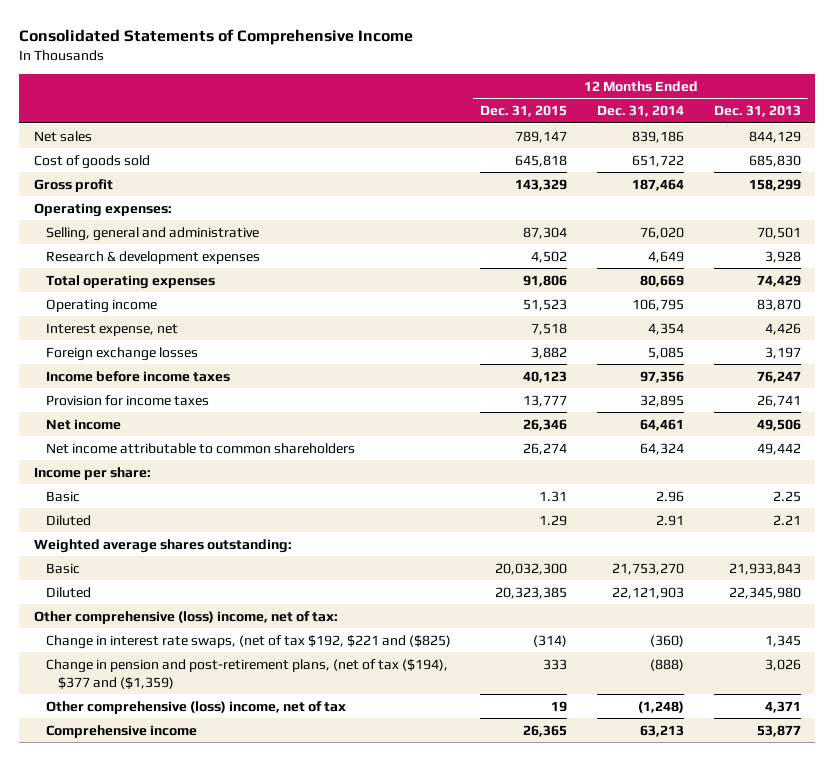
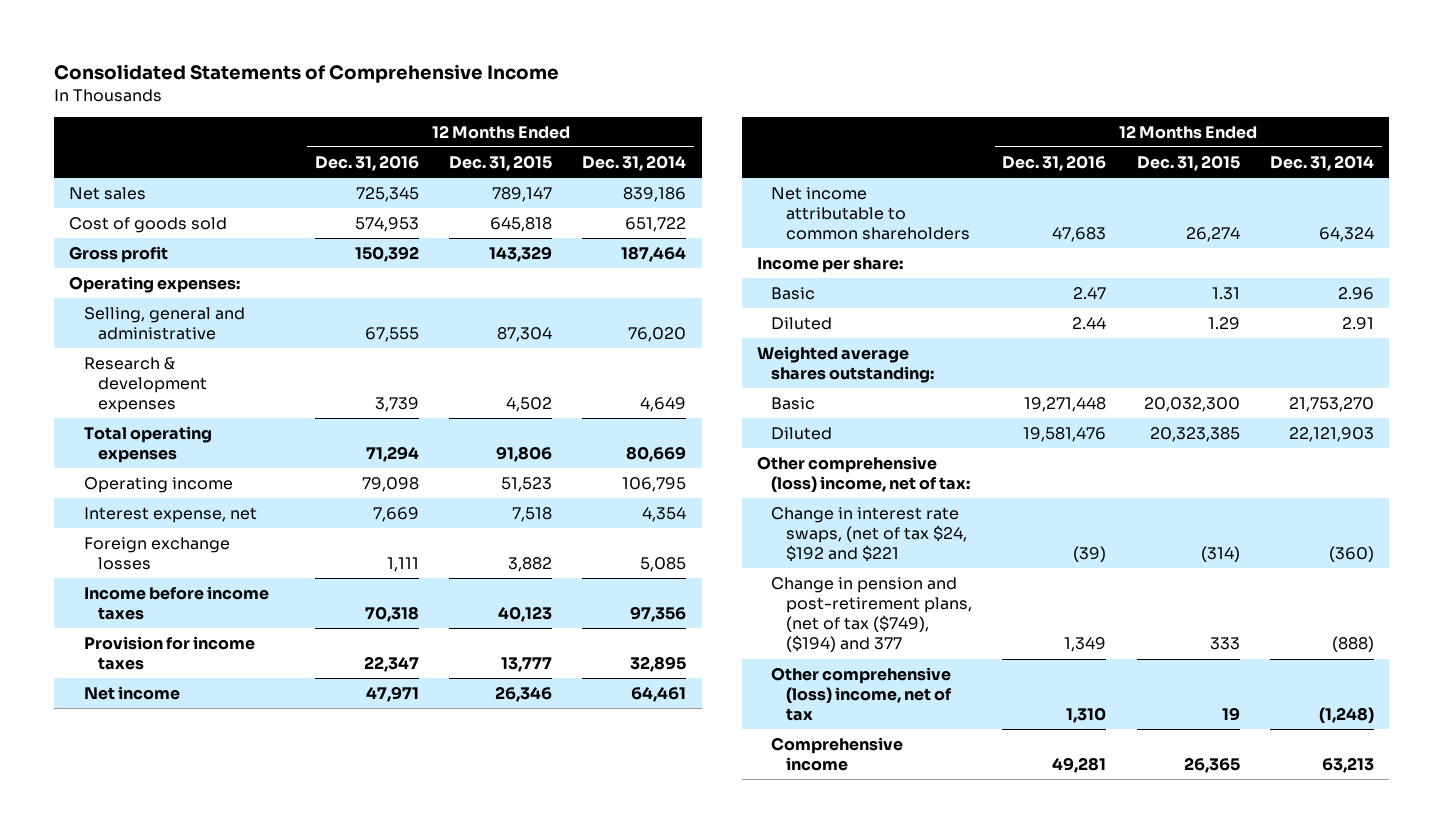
- | 12 Months Ended Dec. 31, 2015 | 12 Months Ended Dec. 31, 2014 | 12 Months Ended Dec. 31, 2013
+ | 12 Months Ended Dec. 31, 2016 | 12 Months Ended Dec. 31, 2015 | 12 Months Ended Dec. 31, 2014
- Change in interest rate swaps, (net of tax $192, $221 and ($825) | (314) | (360) | 1,345
- Change in pension and post-retirement plans, (net of tax ($194), $377 and ($1,359) | 333 | (888) | 3,026
+ Change in interest rate swaps, (net of tax $24, $192 and $221 | (39) | (314) | (360)
+ Change in pension and post-retirement plans, (net of tax ($749), ($194) and 377 | 1,349 | 333 | (888)

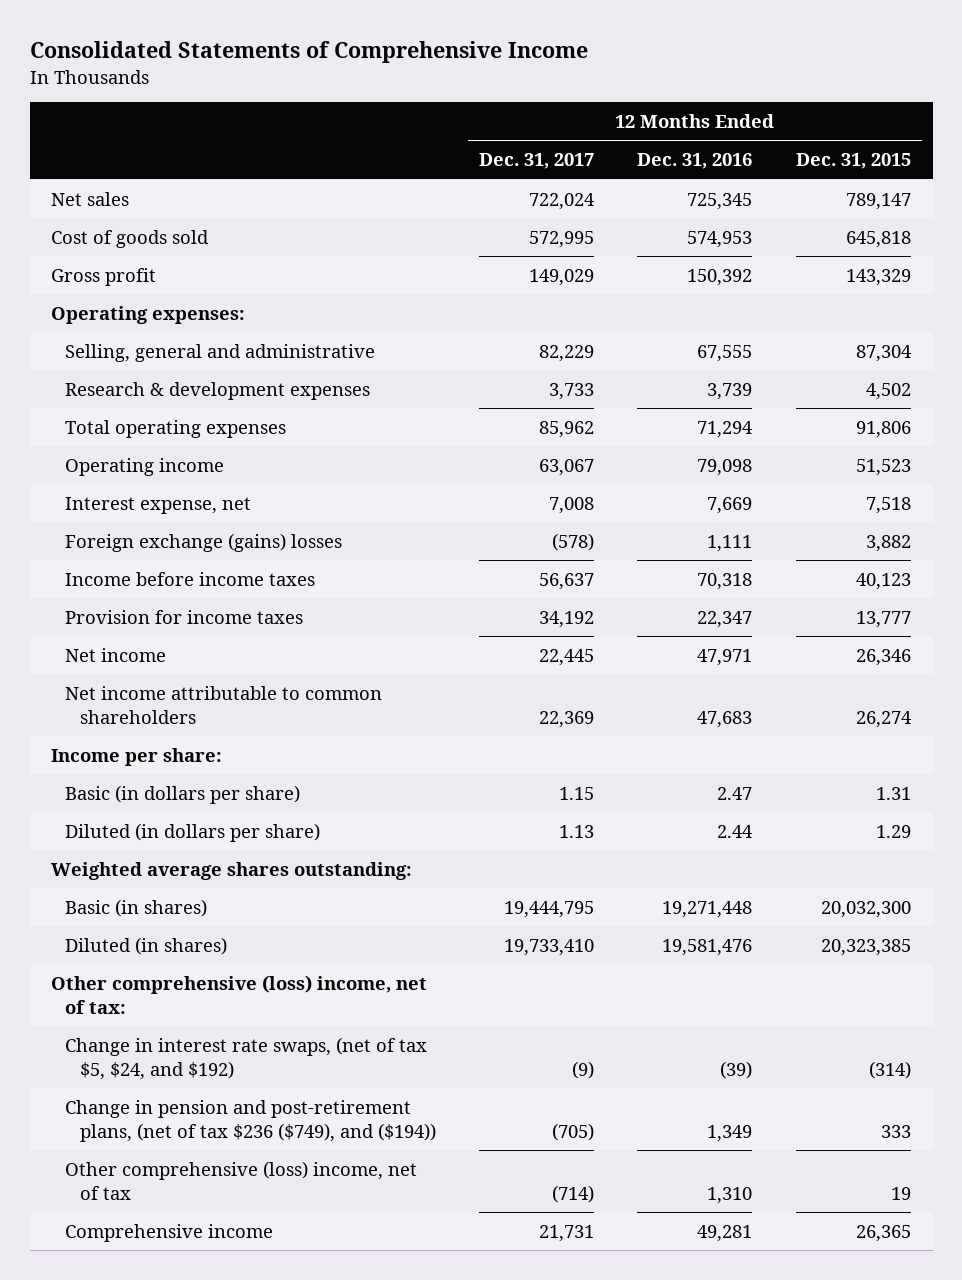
- | 12 Months Ended Dec. 31, 2016 | 12 Months Ended Dec. 31, 2015 | 12 Months Ended Dec. 31, 2014
+ | 12 Months Ended Dec. 31, 2017 | 12 Months Ended Dec. 31, 2016 | 12 Months Ended Dec. 31, 2015
- Foreign exchange losses | 1,111 | 3,882 | 5,085
+ Foreign exchange (gains) losses | (578) | 1,111 | 3,882
- Basic | 2.47 | 1.31 | 2.96
- Diluted | 2.44 | 1.29 | 2.91
+ Basic (in dollars per share) | 1.15 | 2.47 | 1.31
+ Diluted (in dollars per share) | 1.13 | 2.44 | 1.29
- Basic | 19,271,448 | 20,032,300 | 21,753,270
- Diluted | 19,581,476 | 20,323,385 | 22,121,903
+ Basic (in shares) | 19,444,795 | 19,271,448 | 20,032,300
+ Diluted (in shares) | 19,733,410 | 19,581,476 | 20,323,385
- Change in interest rate swaps, (net of tax $24, $192 and $221 | (39) | (314) | (360)
- Change in pension and post-retirement plans, (net of tax ($749), ($194) and 377 | 1,349 | 333 | (888)
+ Change in interest rate swaps, (net of tax $5, $24, and $192) | (9) | (39) | (314)
+ Change in pension and post-retirement plans, (net of tax $236 ($749), and ($194)) | (705) | 1,349 | 333

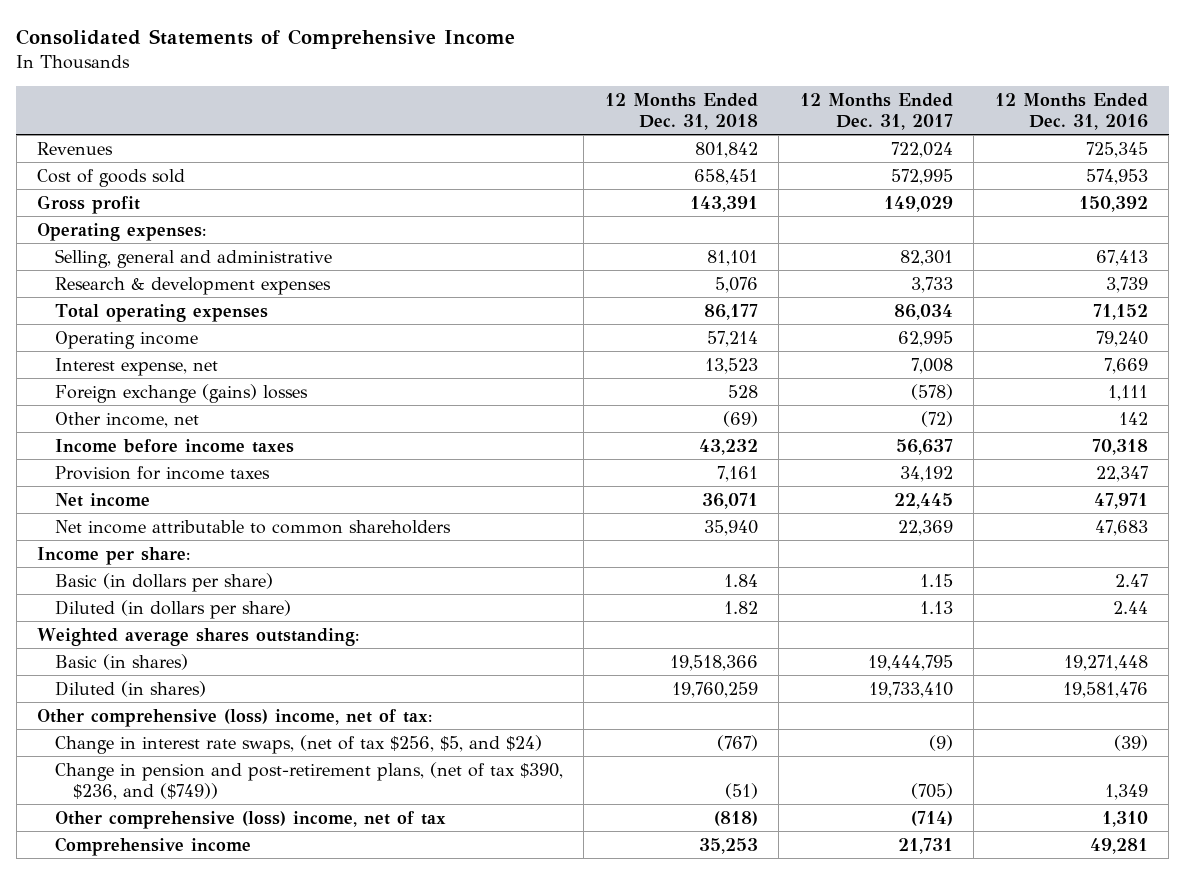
- | 12 Months Ended Dec. 31, 2017 | 12 Months Ended Dec. 31, 2016 | 12 Months Ended Dec. 31, 2015
+ | 12 Months Ended Dec. 31, 2018 | 12 Months Ended Dec. 31, 2017 | 12 Months Ended Dec. 31, 2016
- Net sales | 722,024 | 725,345 | 789,147
+ Revenues | 801,842 | 722,024 | 725,345
- Selling, general and administrative | 82,229 | 67,555 | 87,304
+ Selling, general and administrative | 81,101 | 82,301 | 67,413
- Total operating expenses | 85,962 | 71,294 | 91,806
- Operating income | 63,067 | 79,098 | 51,523
+ Total operating expenses | 86,177 | 86,034 | 71,152
+ Operating income | 57,214 | 62,995 | 79,240
+ Other income, net | (69) | (72) | 142
- Change in interest rate swaps, (net of tax $5, $24, and $192) | (9) | (39) | (314)
- Change in pension and post-retirement plans, (net of tax $236 ($749), and ($194)) | (705) | 1,349 | 333
+ Change in interest rate swaps, (net of tax $256, $5, and $24) | (767) | (9) | (39)
+ Change in pension and post-retirement plans, (net of tax $390, $236, and ($749)) | (51) | (705) | 1,349

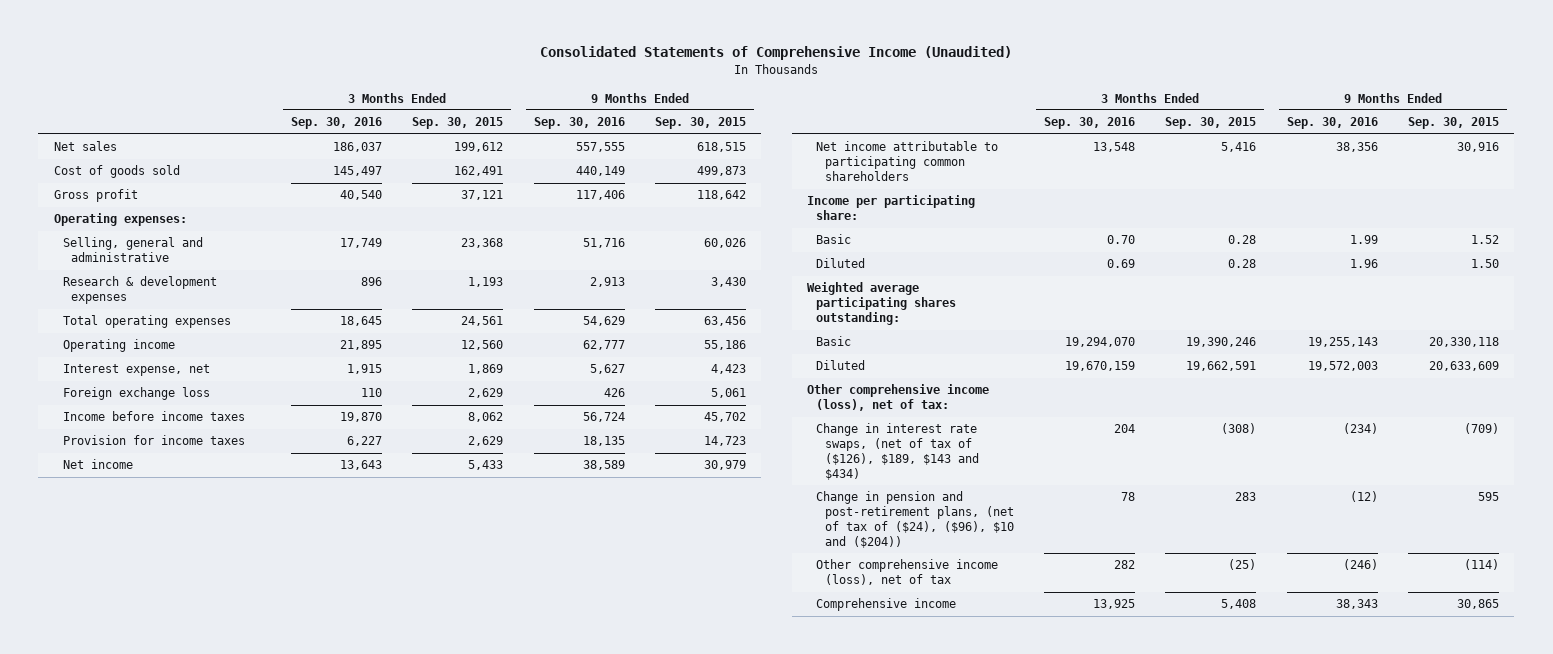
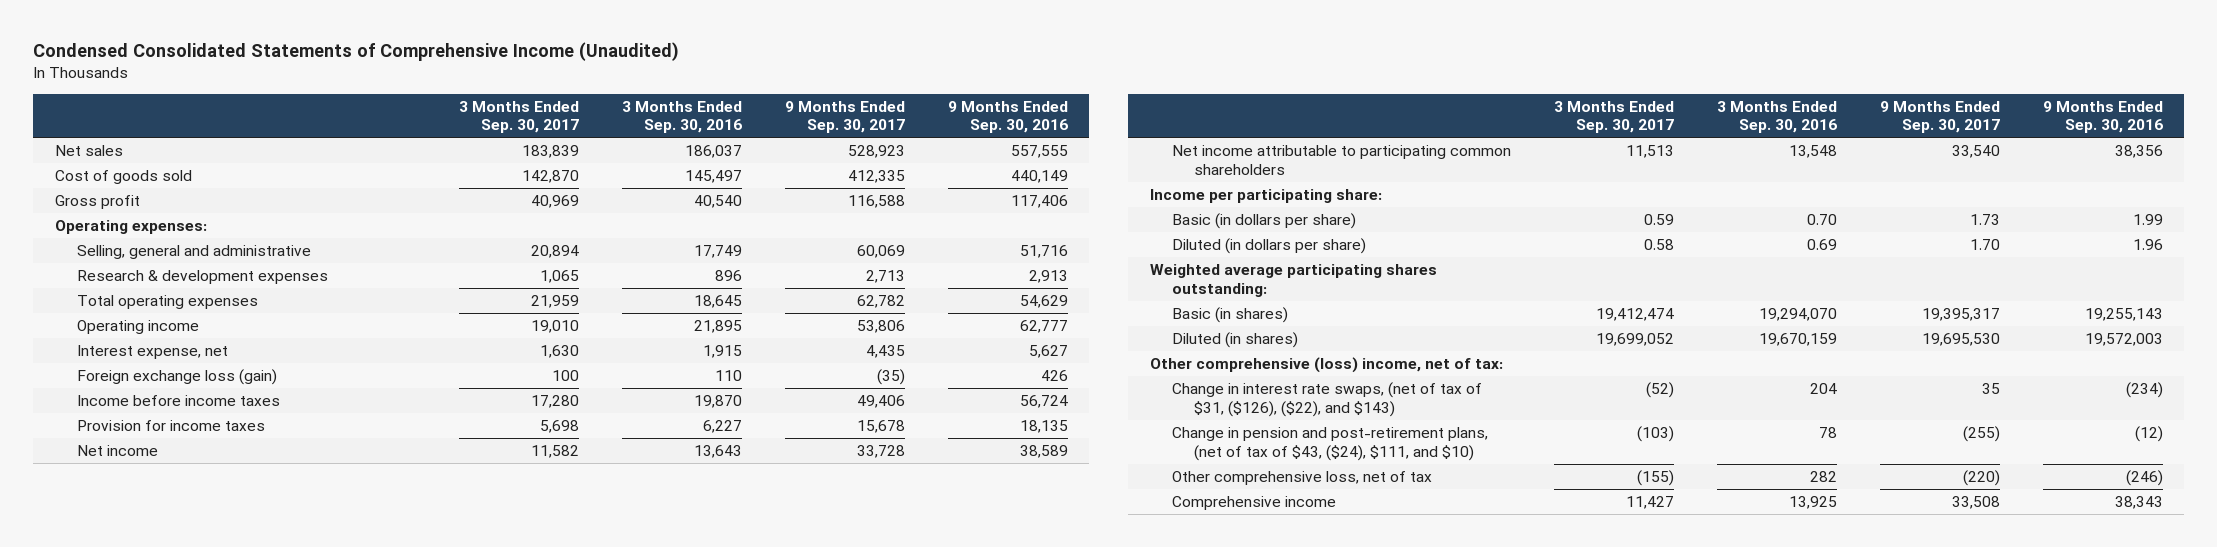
- Consolidated Statements of Comprehensive Income (Unaudited)
+ Condensed Consolidated Statements of Comprehensive Income (Unaudited)
- | 3 Months Ended Sep. 30, 2016 | 3 Months Ended Sep. 30, 2015 | 9 Months Ended Sep. 30, 2016 | 9 Months Ended Sep. 30, 2015
+ | 3 Months Ended Sep. 30, 2017 | 3 Months Ended Sep. 30, 2016 | 9 Months Ended Sep. 30, 2017 | 9 Months Ended Sep. 30, 2016
- Foreign exchange loss | 110 | 2,629 | 426 | 5,061
+ Foreign exchange loss (gain) | 100 | 110 | (35) | 426
- Basic | 0.70 | 0.28 | 1.99 | 1.52
- Diluted | 0.69 | 0.28 | 1.96 | 1.50
+ Basic (in dollars per share) | 0.59 | 0.70 | 1.73 | 1.99
+ Diluted (in dollars per share) | 0.58 | 0.69 | 1.70 | 1.96
- Basic | 19,294,070 | 19,390,246 | 19,255,143 | 20,330,118
- Diluted | 19,670,159 | 19,662,591 | 19,572,003 | 20,633,609
- Other comprehensive income (loss), net of tax:
- Change in interest rate swaps, (net of tax of ($126), $189, $143 and $434) | 204 | (308) | (234) | (709)
- Change in pension and post-retirement plans, (net of tax of ($24), ($96), $10 and ($204)) | 78 | 283 | (12) | 595
- Other comprehensive income (loss), net of tax | 282 | (25) | (246) | (114)
+ Basic (in shares) | 19,412,474 | 19,294,070 | 19,395,317 | 19,255,143
+ Diluted (in shares) | 19,699,052 | 19,670,159 | 19,695,530 | 19,572,003
+ Other comprehensive (loss) income, net of tax:
+ Change in interest rate swaps, (net of tax of $31, ($126), ($22), and $143) | (52) | 204 | 35 | (234)
+ Change in pension and post-retirement plans, (net of tax of $43, ($24), $111, and $10) | (103) | 78 | (255) | (12)
+ Other comprehensive loss, net of tax | (155) | 282 | (220) | (246)

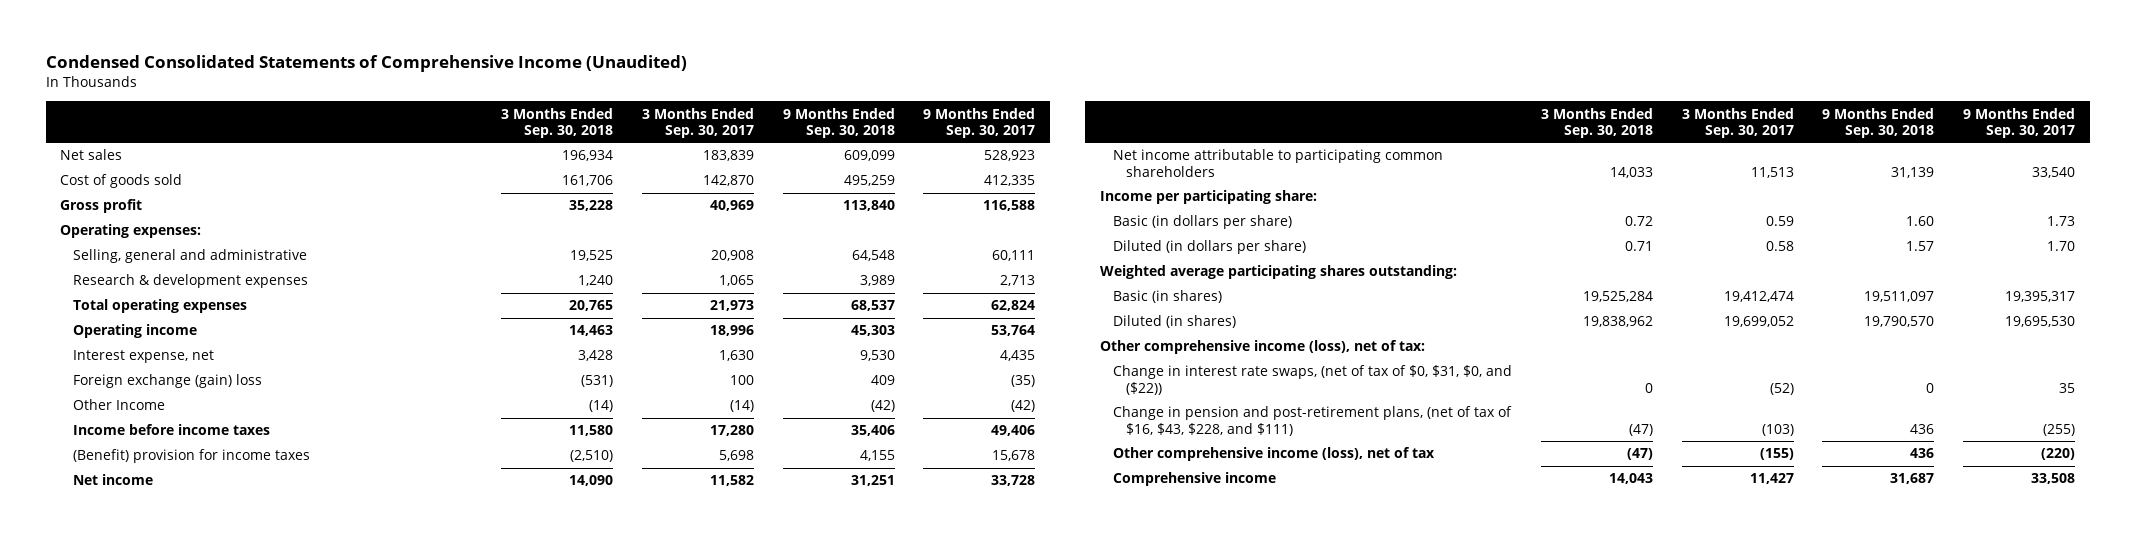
- | 3 Months Ended Sep. 30, 2017 | 3 Months Ended Sep. 30, 2016 | 9 Months Ended Sep. 30, 2017 | 9 Months Ended Sep. 30, 2016
+ | 3 Months Ended Sep. 30, 2018 | 3 Months Ended Sep. 30, 2017 | 9 Months Ended Sep. 30, 2018 | 9 Months Ended Sep. 30, 2017
- Selling, general and administrative | 20,894 | 17,749 | 60,069 | 51,716
+ Selling, general and administrative | 19,525 | 20,908 | 64,548 | 60,111
- Total operating expenses | 21,959 | 18,645 | 62,782 | 54,629
- Operating income | 19,010 | 21,895 | 53,806 | 62,777
+ Total operating expenses | 20,765 | 21,973 | 68,537 | 62,824
+ Operating income | 14,463 | 18,996 | 45,303 | 53,764
- Foreign exchange loss (gain) | 100 | 110 | (35) | 426
+ Foreign exchange (gain) loss | (531) | 100 | 409 | (35)
+ Other Income | (14) | (14) | (42) | (42)
- Provision for income taxes | 5,698 | 6,227 | 15,678 | 18,135
+ (Benefit) provision for income taxes | (2,510) | 5,698 | 4,155 | 15,678
- Other comprehensive (loss) income, net of tax:
- Change in interest rate swaps, (net of tax of $31, ($126), ($22), and $143) | (52) | 204 | 35 | (234)
- Change in pension and post-retirement plans, (net of tax of $43, ($24), $111, and $10) | (103) | 78 | (255) | (12)
- Other comprehensive loss, net of tax | (155) | 282 | (220) | (246)
+ Other comprehensive income (loss), net of tax:
+ Change in interest rate swaps, (net of tax of $0, $31, $0, and ($22)) | 0 | (52) | 0 | 35
+ Change in pension and post-retirement plans, (net of tax of $16, $43, $228, and $111) | (47) | (103) | 436 | (255)
+ Other comprehensive income (loss), net of tax | (47) | (155) | 436 | (220)

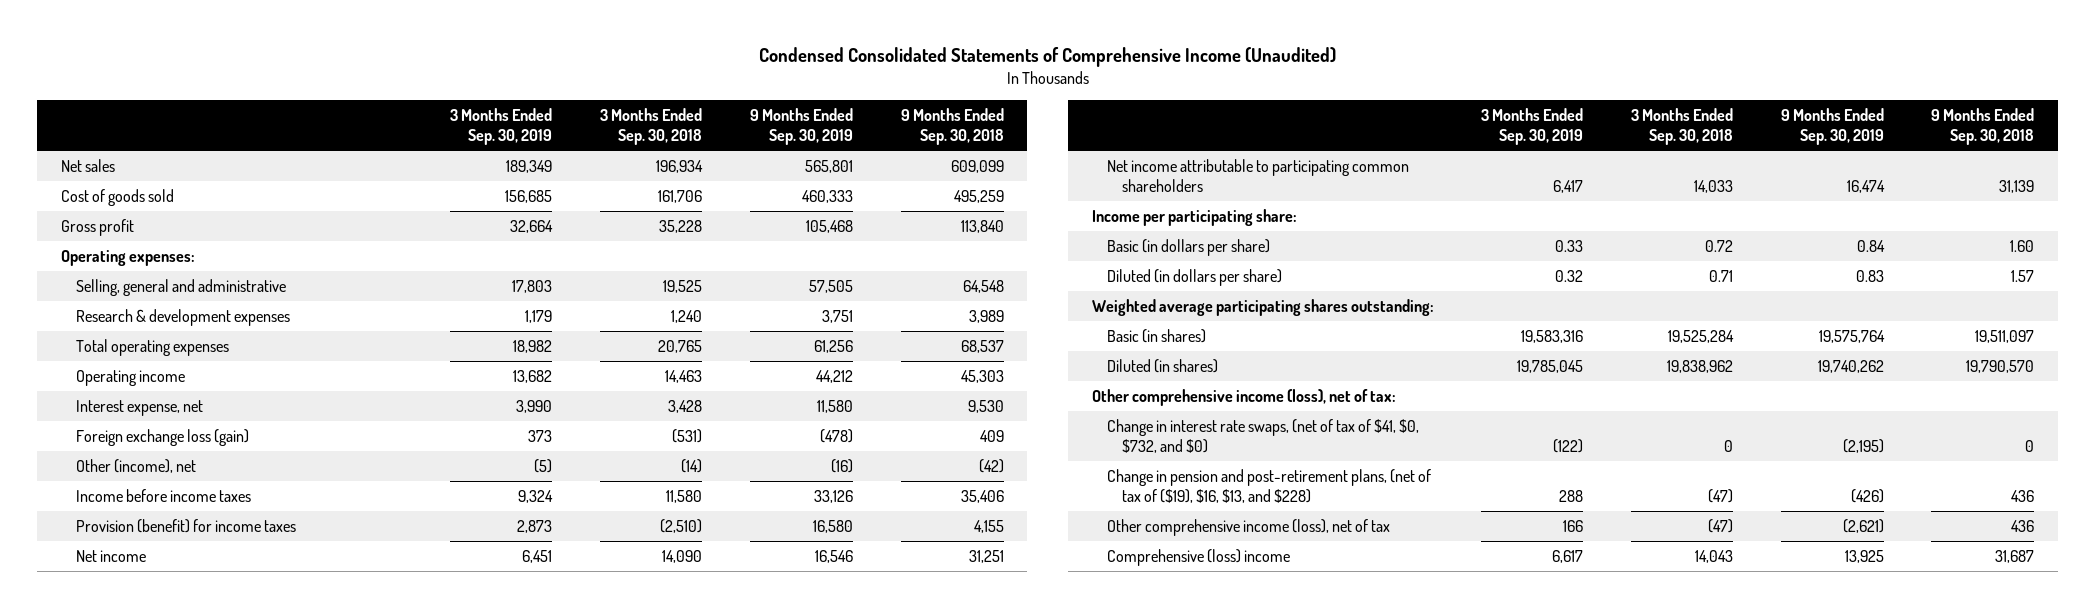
- | 3 Months Ended Sep. 30, 2018 | 3 Months Ended Sep. 30, 2017 | 9 Months Ended Sep. 30, 2018 | 9 Months Ended Sep. 30, 2017
+ | 3 Months Ended Sep. 30, 2019 | 3 Months Ended Sep. 30, 2018 | 9 Months Ended Sep. 30, 2019 | 9 Months Ended Sep. 30, 2018
- Foreign exchange (gain) loss | (531) | 100 | 409 | (35)
- Other Income | (14) | (14) | (42) | (42)
+ Foreign exchange loss (gain) | 373 | (531) | (478) | 409
+ Other (income), net | (5) | (14) | (16) | (42)
- (Benefit) provision for income taxes | (2,510) | 5,698 | 4,155 | 15,678
+ Provision (benefit) for income taxes | 2,873 | (2,510) | 16,580 | 4,155
- Change in interest rate swaps, (net of tax of $0, $31, $0, and ($22)) | 0 | (52) | 0 | 35
- Change in pension and post-retirement plans, (net of tax of $16, $43, $228, and $111) | (47) | (103) | 436 | (255)
+ Change in interest rate swaps, (net of tax of $41, $0, $732, and $0) | (122) | 0 | (2,195) | 0
+ Change in pension and post-retirement plans, (net of tax of ($19), $16, $13, and $228) | 288 | (47) | (426) | 436
- Comprehensive income | 14,043 | 11,427 | 31,687 | 33,508
+ Comprehensive (loss) income | 6,617 | 14,043 | 13,925 | 31,687

